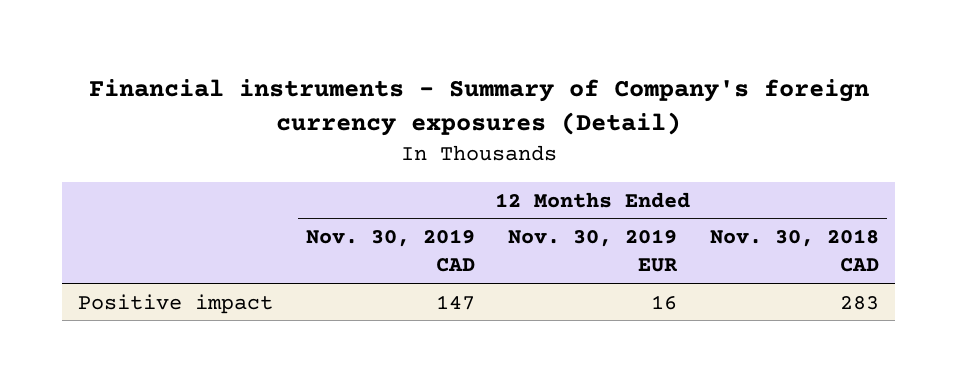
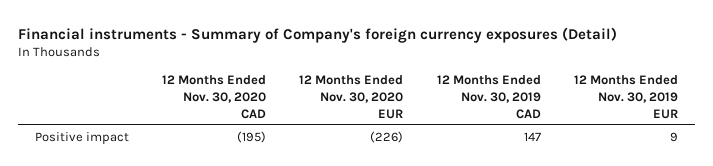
- | 12 Months Ended Nov. 30, 2019 CAD | 12 Months Ended Nov. 30, 2019 EUR | 12 Months Ended Nov. 30, 2018 CAD
+ | 12 Months Ended Nov. 30, 2020 CAD | 12 Months Ended Nov. 30, 2020 EUR | 12 Months Ended Nov. 30, 2019 CAD | 12 Months Ended Nov. 30, 2019 EUR
- Positive impact | 147 | 16 | 283
+ Positive impact | (195) | (226) | 147 | 9

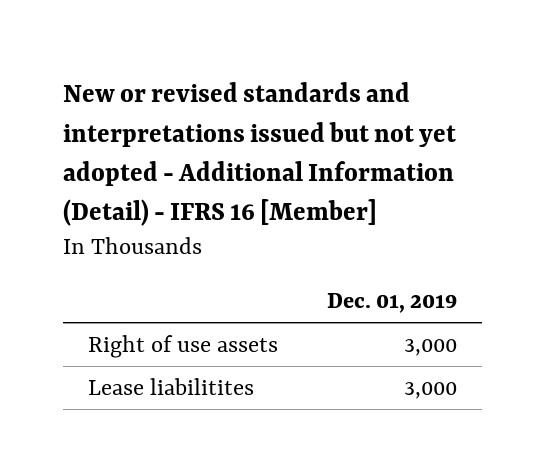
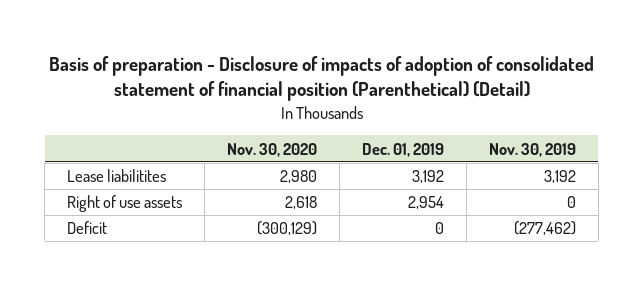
- New or revised standards and interpretations issued but not yet adopted - Additional Information (Detail) - IFRS 16 [Member]
+ Basis of preparation - Disclosure of impacts of adoption of consolidated statement of financial position (Parenthetical) (Detail)
- | Dec. 01, 2019
+ | Nov. 30, 2020 | Dec. 01, 2019 | Nov. 30, 2019
- Right of use assets | 3,000
- Lease liabilitites | 3,000
+ Lease liabilitites | 2,980 | 3,192 | 3,192
+ Right of use assets | 2,618 | 2,954 | 0
+ Deficit | (300,129) | 0 | (277,462)

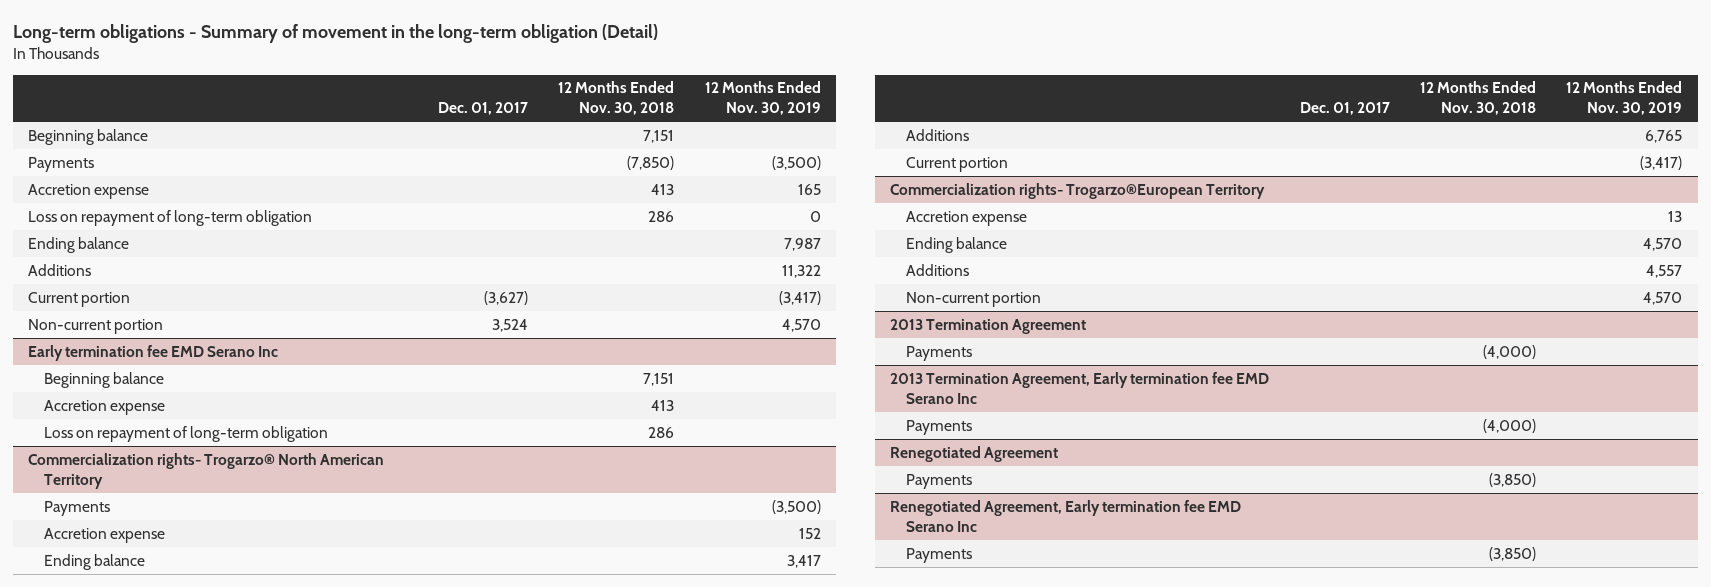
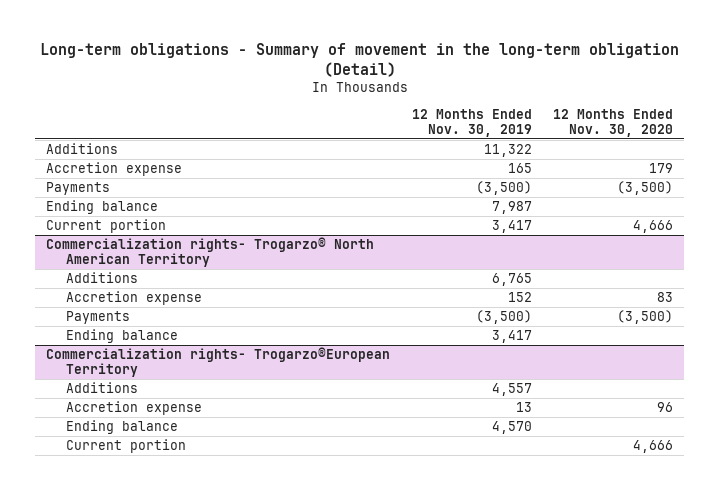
- | Dec. 01, 2017 | 12 Months Ended Nov. 30, 2018 | 12 Months Ended Nov. 30, 2019
+ | 12 Months Ended Nov. 30, 2019 | 12 Months Ended Nov. 30, 2020
- Beginning balance | | 7,151 |
moved up: Additions | 11,322 |
- Loss on repayment of long-term obligation | | 286 | 0
moved down: Payments | (3,500) | (3,500)
- Current portion | (3,627) | | (3,417)
- Non-current portion | 3,524 | | 4,570
- Early termination fee EMD Serano Inc
- Beginning balance | | 7,151 |
- Accretion expense | | 413 |
- Loss on repayment of long-term obligation | | 286 |
+ Current portion | 3,417 | 4,666
@ Commercialization rights- Trogarzo® North American Territory
moved up: Additions | 6,765 |
moved down: Payments | (3,500) | (3,500)
- Current portion | | | (3,417)
@ Commercialization rights- Trogarzo®European Territory
moved up: Additions | 4,557 |
- Non-current portion | | | 4,570
- 2013 Termination Agreement
- Payments | | (4,000) |
- 2013 Termination Agreement, Early termination fee EMD Serano Inc
- Payments | | (4,000) |
- Renegotiated Agreement
- Payments | | (3,850) |
- Renegotiated Agreement, Early termination fee EMD Serano Inc
- Payments | | (3,850) |
@ Commercialization rights- Trogarzo®European Territory
+ Current portion | | 4,666

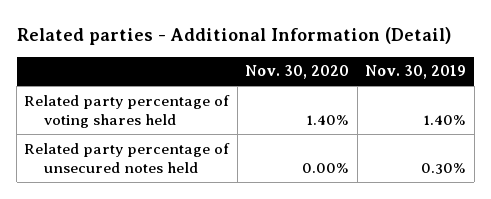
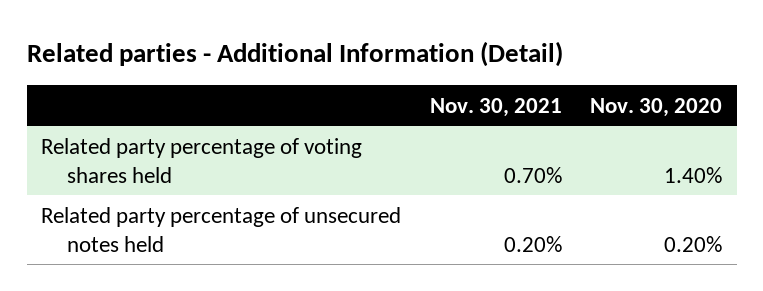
- | Nov. 30, 2020 | Nov. 30, 2019
+ | Nov. 30, 2021 | Nov. 30, 2020
- Related party percentage of unsecured notes held | 0.00% | 0.30%
+ Related party percentage of unsecured notes held | 0.20% | 0.20%

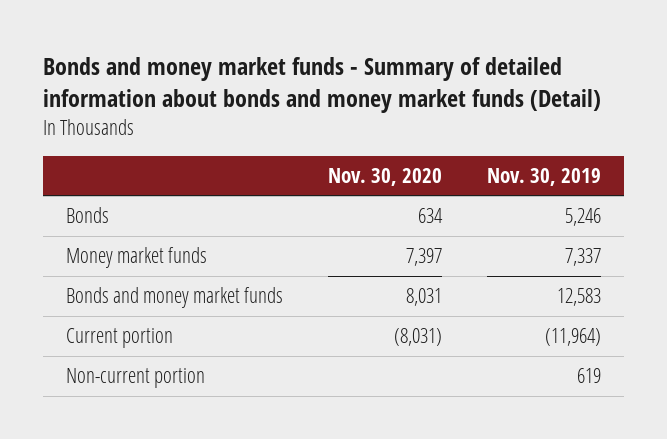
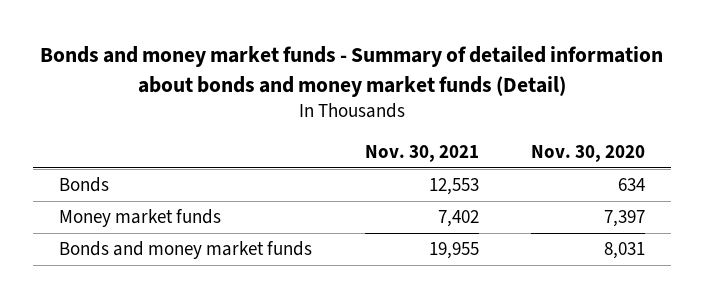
- | Nov. 30, 2020 | Nov. 30, 2019
+ | Nov. 30, 2021 | Nov. 30, 2020
- Current portion | (8,031) | (11,964)
- Non-current portion | | 619

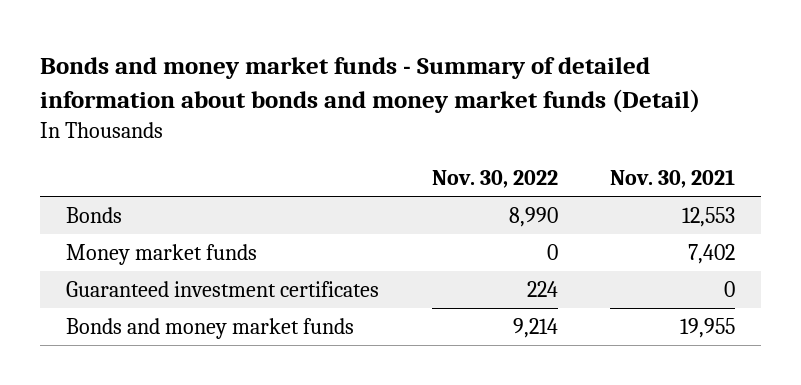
- | Nov. 30, 2021 | Nov. 30, 2020
+ | Nov. 30, 2022 | Nov. 30, 2021
+ Guaranteed investment certificates | 224 | 0

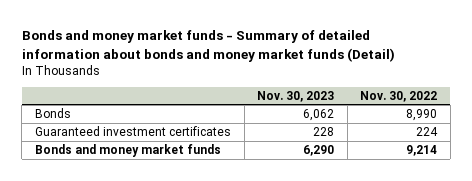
- | Nov. 30, 2022 | Nov. 30, 2021
+ | Nov. 30, 2023 | Nov. 30, 2022
- Money market funds | 0 | 7,402

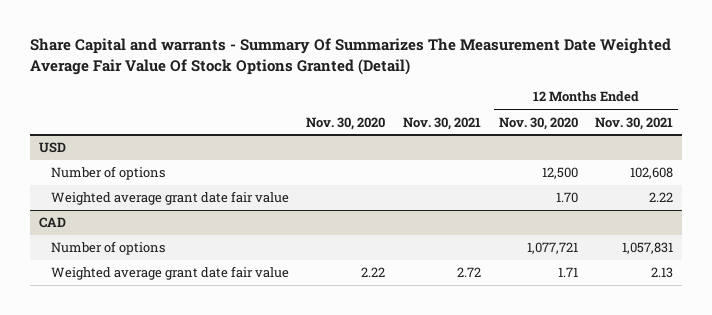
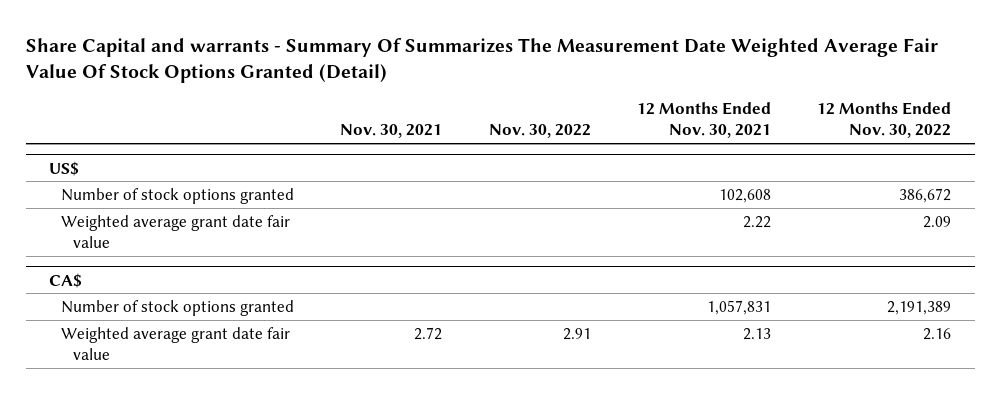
- | Nov. 30, 2020 | Nov. 30, 2021 | 12 Months Ended Nov. 30, 2020 | 12 Months Ended Nov. 30, 2021
+ | Nov. 30, 2021 | Nov. 30, 2022 | 12 Months Ended Nov. 30, 2021 | 12 Months Ended Nov. 30, 2022
- USD
- Number of options | | | 12,500 | 102,608
+ US$
+ Number of stock options granted | | | 102,608 | 386,672
- CAD
- Number of options | | | 1,077,721 | 1,057,831
+ CA$
+ Number of stock options granted | | | 1,057,831 | 2,191,389

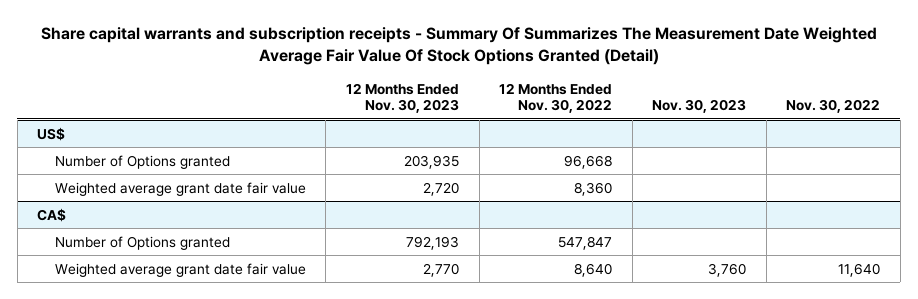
- Share Capital and warrants - Summary Of Summarizes The Measurement Date Weighted Average Fair Value Of Stock Options Granted (Detail)
+ Share capital warrants and subscription receipts - Summary Of Summarizes The Measurement Date Weighted Average Fair Value Of Stock Options Granted (Detail)
- | Nov. 30, 2021 | Nov. 30, 2022 | 12 Months Ended Nov. 30, 2021 | 12 Months Ended Nov. 30, 2022
+ | 12 Months Ended Nov. 30, 2023 | 12 Months Ended Nov. 30, 2022 | Nov. 30, 2023 | Nov. 30, 2022
@ US$
- Number of stock options granted | | | 102,608 | 386,672
- Weighted average grant date fair value | | | 2.22 | 2.09
+ Number of Options granted | 203,935 | 96,668 | |
+ Weighted average grant date fair value | 2,720 | 8,360 | |
@ CA$
- Number of stock options granted | | | 1,057,831 | 2,191,389
- Weighted average grant date fair value | 2.72 | 2.91 | 2.13 | 2.16
+ Number of Options granted | 792,193 | 547,847 | |
+ Weighted average grant date fair value | 2,770 | 8,640 | 3,760 | 11,640

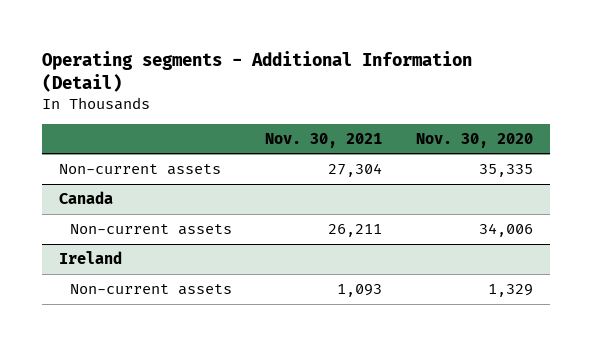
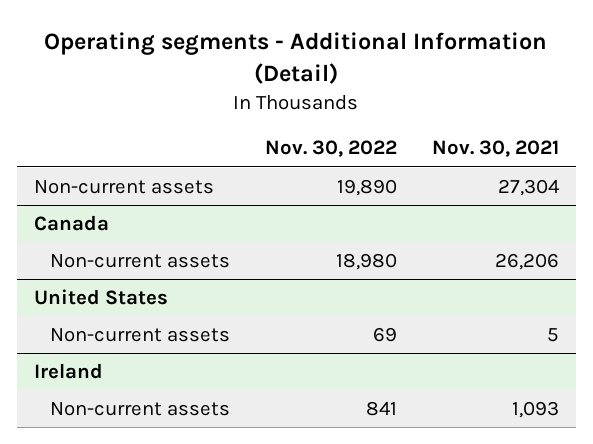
- | Nov. 30, 2021 | Nov. 30, 2020
+ | Nov. 30, 2022 | Nov. 30, 2021
@ Canada
- Non-current assets | 26,211 | 34,006
+ Non-current assets | 18,980 | 26,206
+ United States
+ Non-current assets | 69 | 5

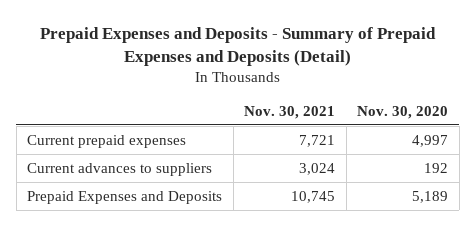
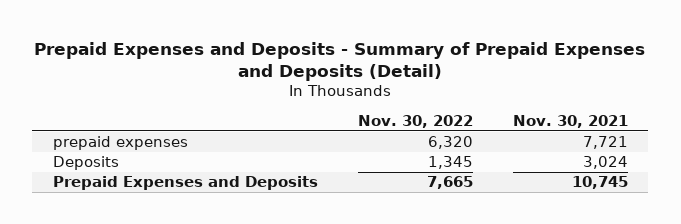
- | Nov. 30, 2021 | Nov. 30, 2020
+ | Nov. 30, 2022 | Nov. 30, 2021
- Current prepaid expenses | 7,721 | 4,997
- Current advances to suppliers | 3,024 | 192
+ prepaid expenses | 6,320 | 7,721
+ Deposits | 1,345 | 3,024

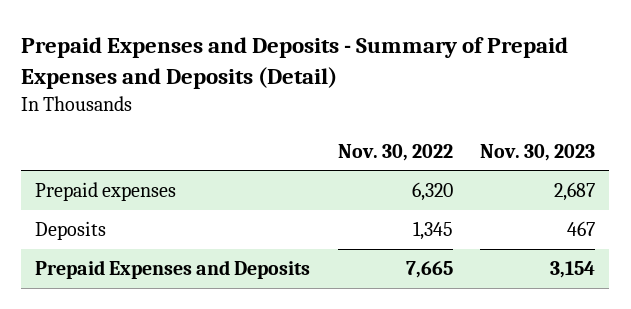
- | Nov. 30, 2022 | Nov. 30, 2021
+ | Nov. 30, 2022 | Nov. 30, 2023
- prepaid expenses | 6,320 | 7,721
+ Prepaid expenses | 6,320 | 2,687

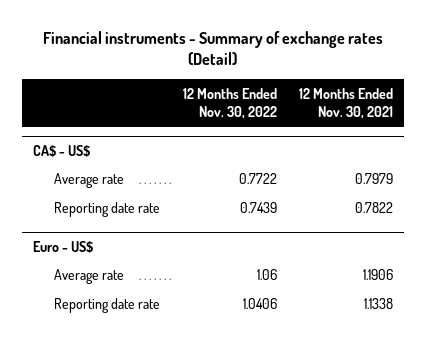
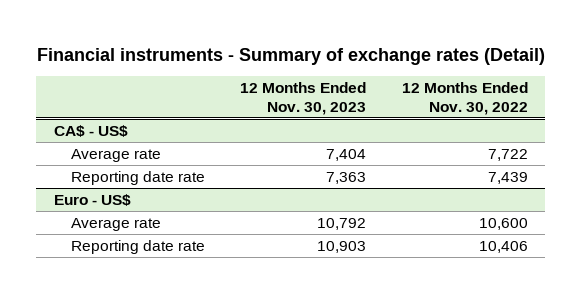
- | 12 Months Ended Nov. 30, 2022 | 12 Months Ended Nov. 30, 2021
+ | 12 Months Ended Nov. 30, 2023 | 12 Months Ended Nov. 30, 2022
@ CA$ - US$
- Average rate | 0.7722 | 0.7979
- Reporting date rate | 0.7439 | 0.7822
+ Average rate | 7,404 | 7,722
+ Reporting date rate | 7,363 | 7,439
@ Euro - US$
- Average rate | 1.06 | 1.1906
- Reporting date rate | 1.0406 | 1.1338
+ Average rate | 10,792 | 10,600
+ Reporting date rate | 10,903 | 10,406

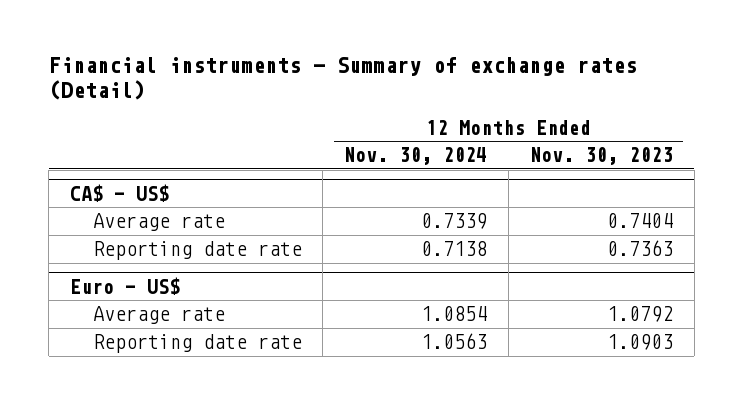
- | 12 Months Ended Nov. 30, 2023 | 12 Months Ended Nov. 30, 2022
+ | 12 Months Ended Nov. 30, 2024 | 12 Months Ended Nov. 30, 2023
@ CA$ - US$
- Average rate | 7,404 | 7,722
- Reporting date rate | 7,363 | 7,439
+ Average rate | 0.7339 | 0.7404
+ Reporting date rate | 0.7138 | 0.7363
@ Euro - US$
- Average rate | 10,792 | 10,600
- Reporting date rate | 10,903 | 10,406
+ Average rate | 1.0854 | 1.0792
+ Reporting date rate | 1.0563 | 1.0903

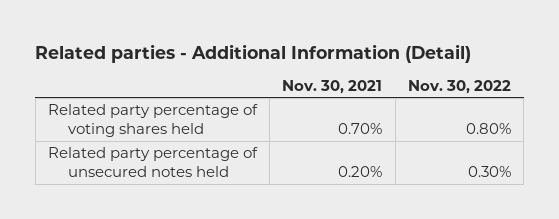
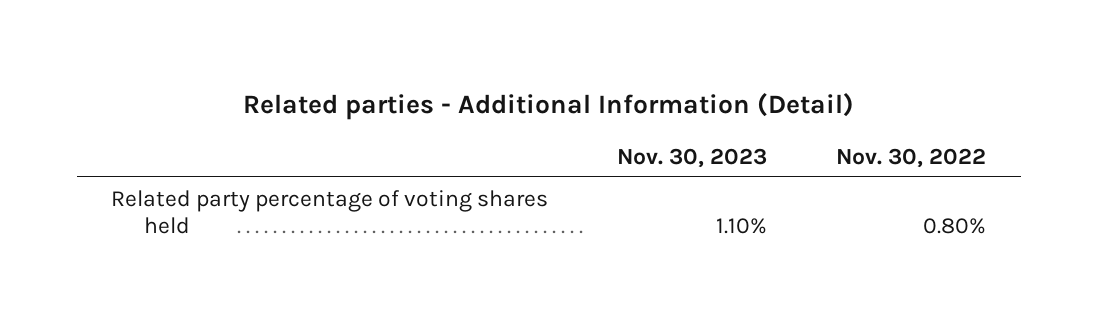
- | Nov. 30, 2021 | Nov. 30, 2022
+ | Nov. 30, 2023 | Nov. 30, 2022
- Related party percentage of unsecured notes held | 0.20% | 0.30%

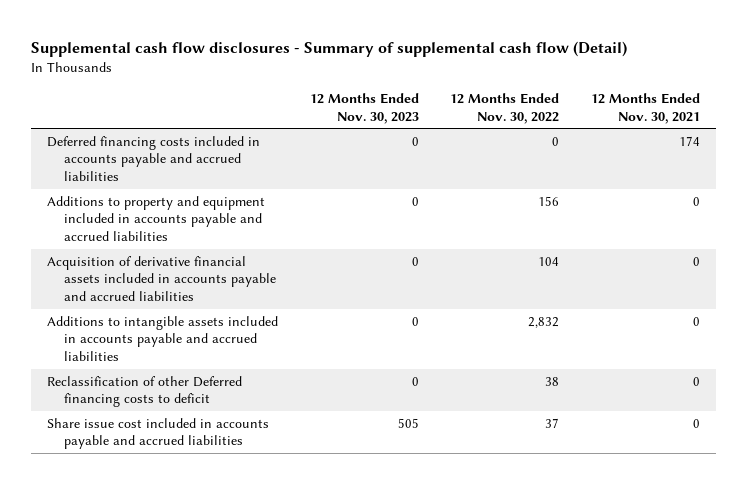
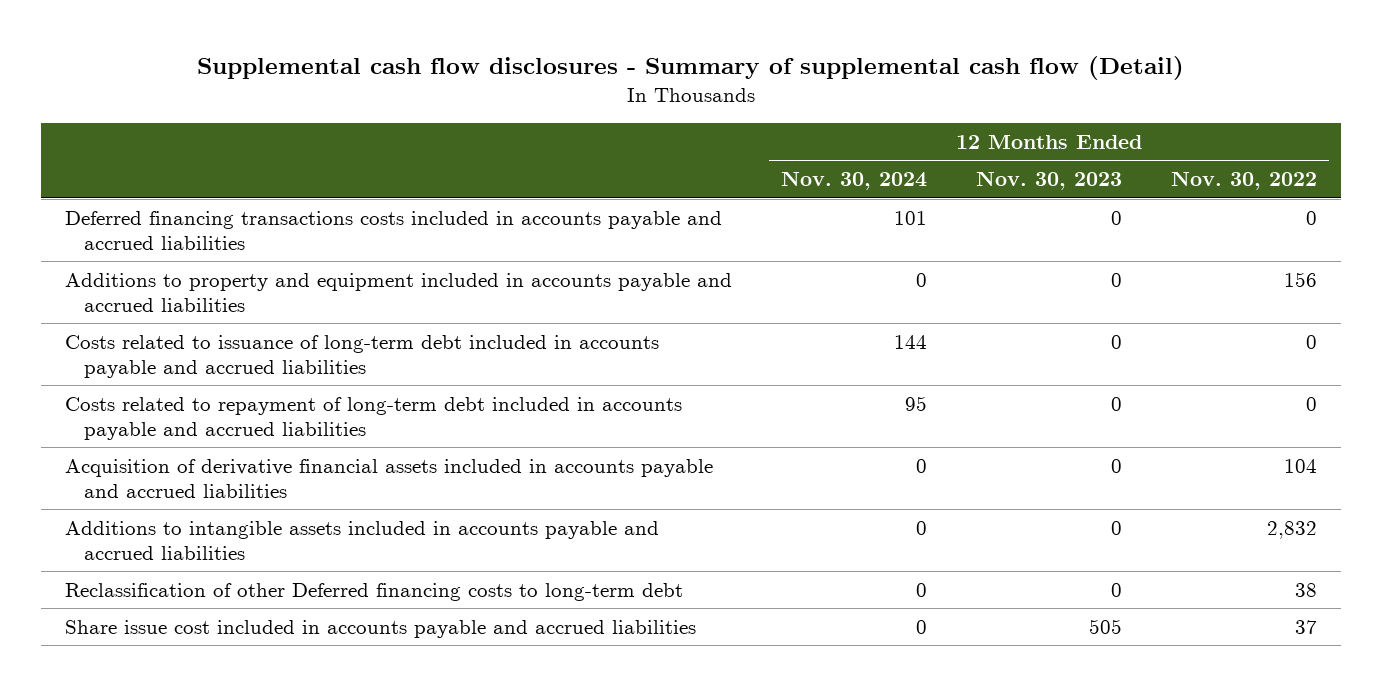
- | 12 Months Ended Nov. 30, 2023 | 12 Months Ended Nov. 30, 2022 | 12 Months Ended Nov. 30, 2021
+ | 12 Months Ended Nov. 30, 2024 | 12 Months Ended Nov. 30, 2023 | 12 Months Ended Nov. 30, 2022
- Deferred financing costs included in accounts payable and accrued liabilities | 0 | 0 | 174
+ Deferred financing transactions costs included in accounts payable and accrued liabilities | 101 | 0 | 0
+ Costs related to issuance of long-term debt included in accounts payable and accrued liabilities | 144 | 0 | 0
+ Costs related to repayment of long-term debt included in accounts payable and accrued liabilities | 95 | 0 | 0
- Reclassification of other Deferred financing costs to deficit | 0 | 38 | 0
+ Reclassification of other Deferred financing costs to long-term debt | 0 | 0 | 38

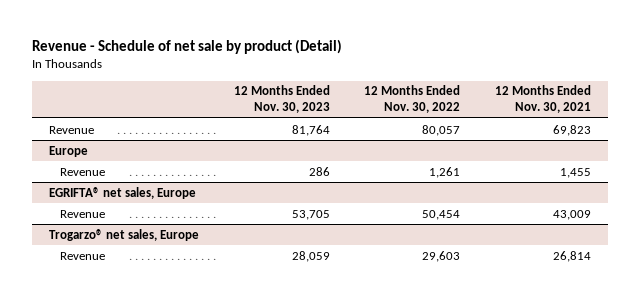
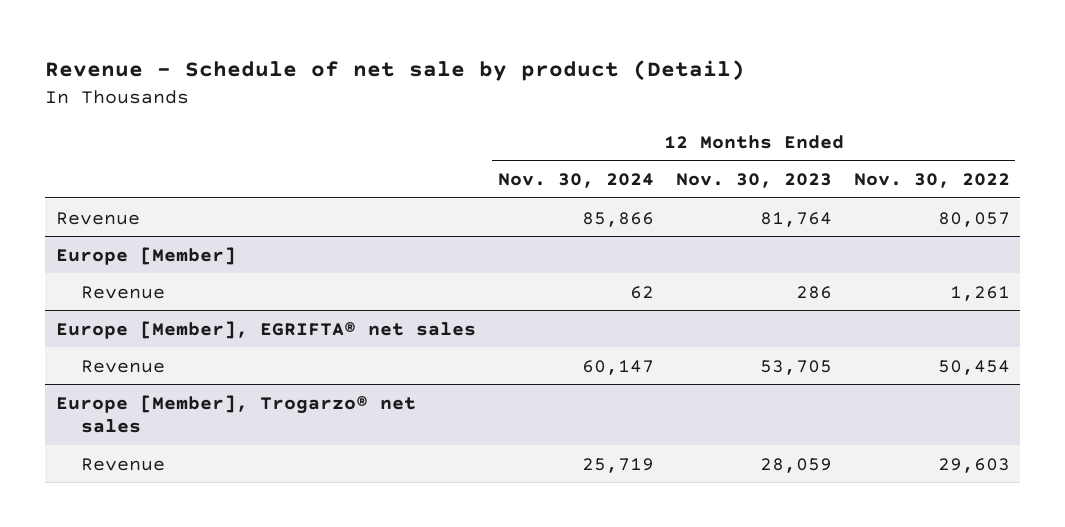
- | 12 Months Ended Nov. 30, 2023 | 12 Months Ended Nov. 30, 2022 | 12 Months Ended Nov. 30, 2021
+ | 12 Months Ended Nov. 30, 2024 | 12 Months Ended Nov. 30, 2023 | 12 Months Ended Nov. 30, 2022
- Europe
+ Europe [Member]
- EGRIFTA® net sales, Europe
+ Europe [Member], EGRIFTA® net sales
- Trogarzo® net sales, Europe
+ Europe [Member], Trogarzo® net sales

